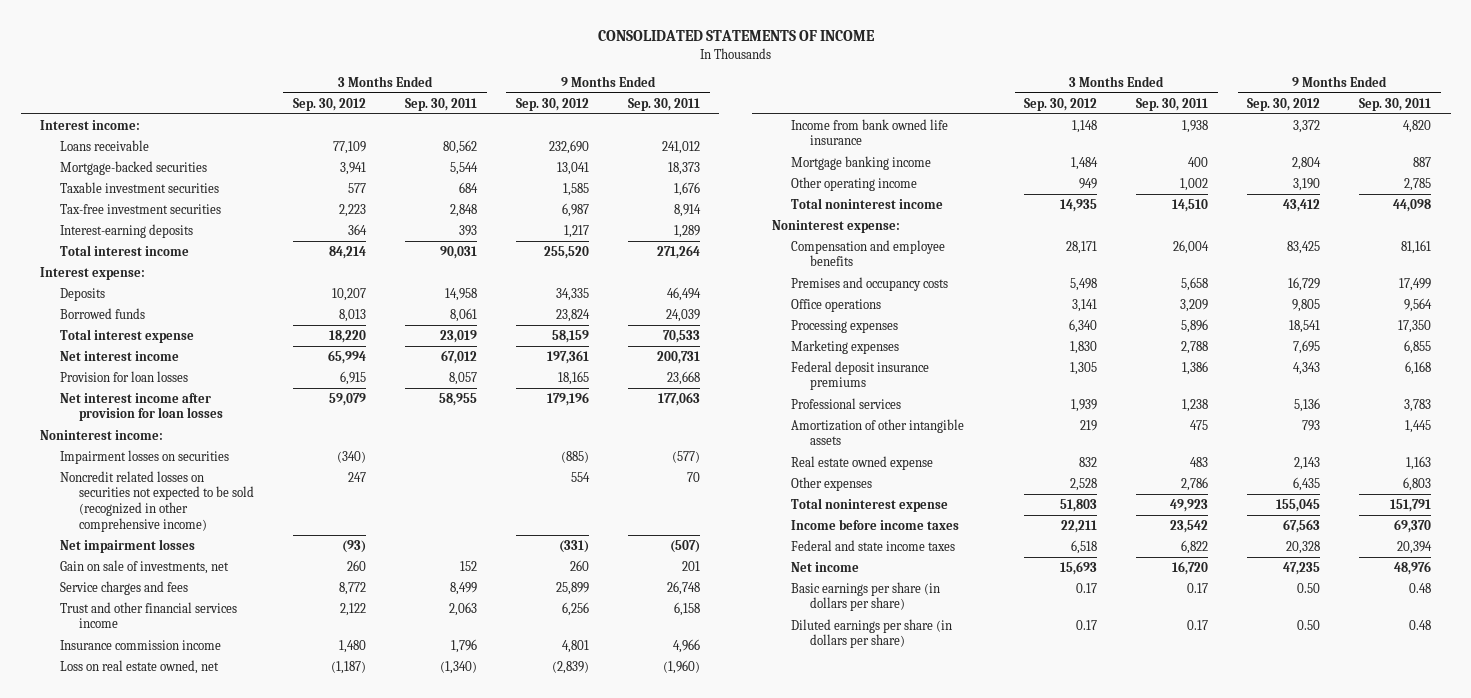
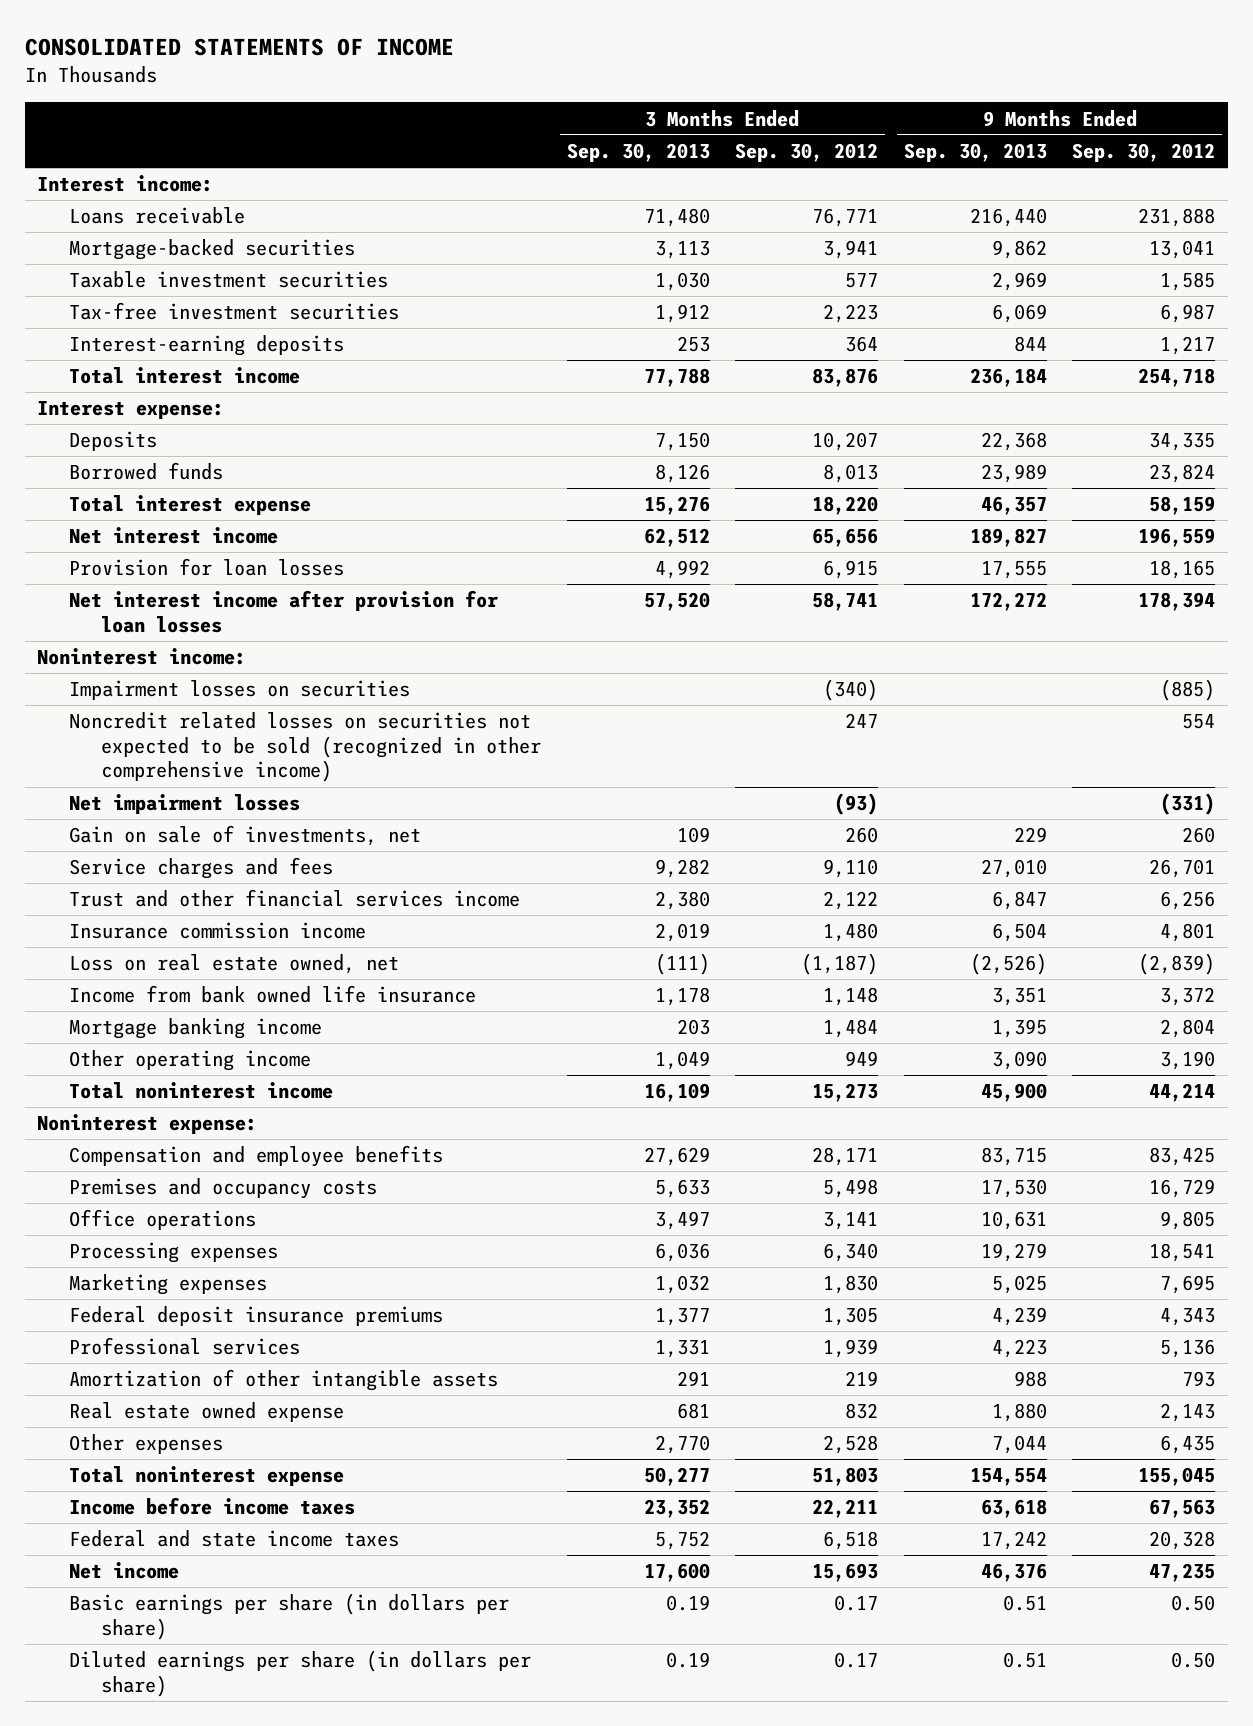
- | 3 Months Ended Sep. 30, 2012 | 3 Months Ended Sep. 30, 2011 | 9 Months Ended Sep. 30, 2012 | 9 Months Ended Sep. 30, 2011
+ | 3 Months Ended Sep. 30, 2013 | 3 Months Ended Sep. 30, 2012 | 9 Months Ended Sep. 30, 2013 | 9 Months Ended Sep. 30, 2012
- Loans receivable | 77,109 | 80,562 | 232,690 | 241,012
+ Loans receivable | 71,480 | 76,771 | 216,440 | 231,888
- Total interest income | 84,214 | 90,031 | 255,520 | 271,264
+ Total interest income | 77,788 | 83,876 | 236,184 | 254,718
- Net interest income | 65,994 | 67,012 | 197,361 | 200,731
+ Net interest income | 62,512 | 65,656 | 189,827 | 196,559
- Net interest income after provision for loan losses | 59,079 | 58,955 | 179,196 | 177,063
+ Net interest income after provision for loan losses | 57,520 | 58,741 | 172,272 | 178,394
- Service charges and fees | 8,772 | 8,499 | 25,899 | 26,748
+ Service charges and fees | 9,282 | 9,110 | 27,010 | 26,701
- Total noninterest income | 14,935 | 14,510 | 43,412 | 44,098
+ Total noninterest income | 16,109 | 15,273 | 45,900 | 44,214

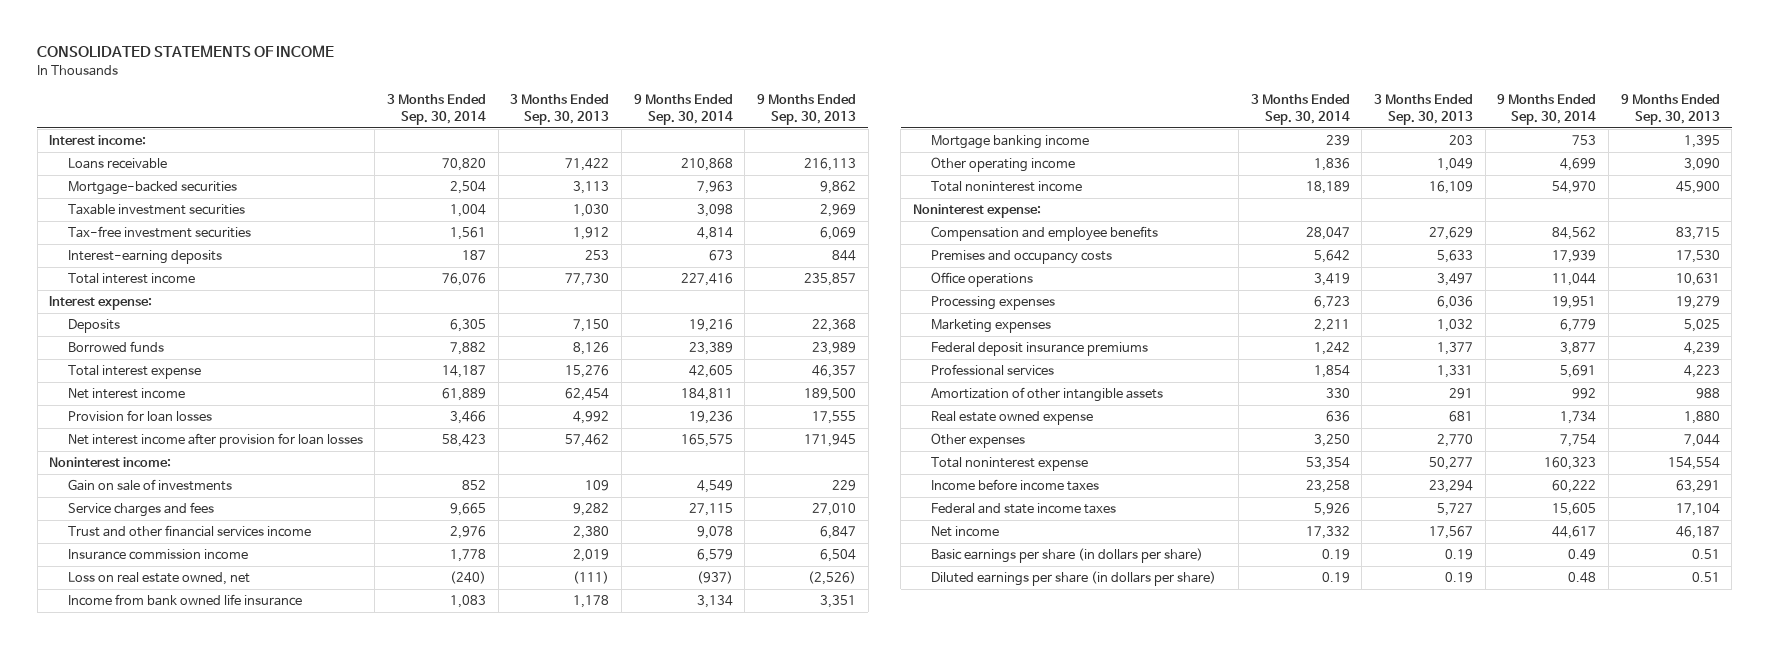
- | 3 Months Ended Sep. 30, 2013 | 3 Months Ended Sep. 30, 2012 | 9 Months Ended Sep. 30, 2013 | 9 Months Ended Sep. 30, 2012
+ | 3 Months Ended Sep. 30, 2014 | 3 Months Ended Sep. 30, 2013 | 9 Months Ended Sep. 30, 2014 | 9 Months Ended Sep. 30, 2013
- Loans receivable | 71,480 | 76,771 | 216,440 | 231,888
+ Loans receivable | 70,820 | 71,422 | 210,868 | 216,113
- Total interest income | 77,788 | 83,876 | 236,184 | 254,718
+ Total interest income | 76,076 | 77,730 | 227,416 | 235,857
- Net interest income | 62,512 | 65,656 | 189,827 | 196,559
+ Net interest income | 61,889 | 62,454 | 184,811 | 189,500
- Net interest income after provision for loan losses | 57,520 | 58,741 | 172,272 | 178,394
+ Net interest income after provision for loan losses | 58,423 | 57,462 | 165,575 | 171,945
- Impairment losses on securities | | (340) | | (885)
- Noncredit related losses on securities not expected to be sold (recognized in other comprehensive income) | | 247 | | 554
- Net impairment losses | | (93) | | (331)
- Gain on sale of investments, net | 109 | 260 | 229 | 260
+ Gain on sale of investments | 852 | 109 | 4,549 | 229
- Income before income taxes | 23,352 | 22,211 | 63,618 | 67,563
- Federal and state income taxes | 5,752 | 6,518 | 17,242 | 20,328
- Net income | 17,600 | 15,693 | 46,376 | 47,235
+ Income before income taxes | 23,258 | 23,294 | 60,222 | 63,291
+ Federal and state income taxes | 5,926 | 5,727 | 15,605 | 17,104
+ Net income | 17,332 | 17,567 | 44,617 | 46,187

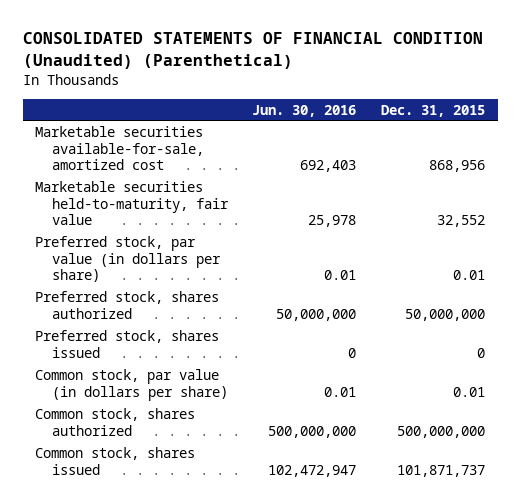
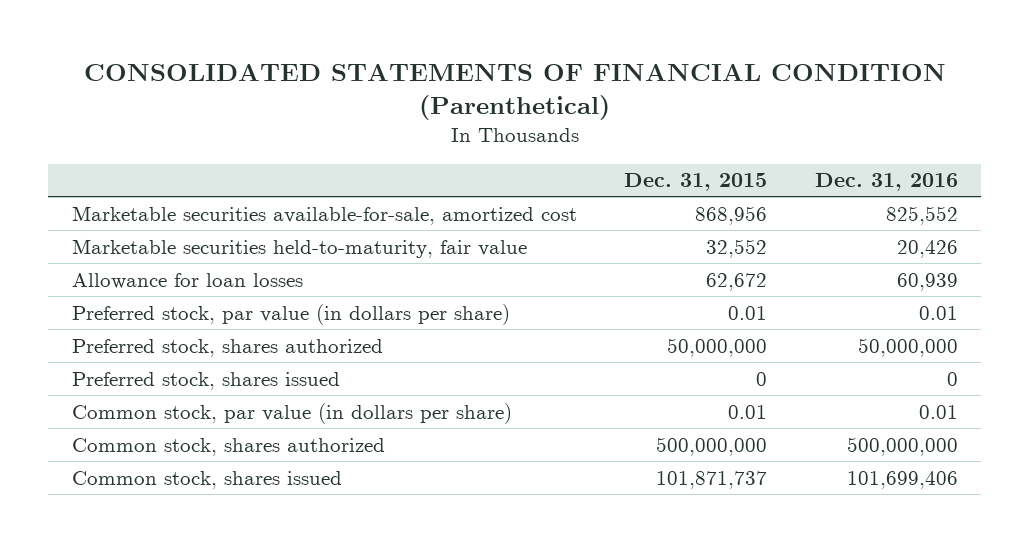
- CONSOLIDATED STATEMENTS OF FINANCIAL CONDITION (Unaudited) (Parenthetical)
+ CONSOLIDATED STATEMENTS OF FINANCIAL CONDITION (Parenthetical)
- | Jun. 30, 2016 | Dec. 31, 2015
+ | Dec. 31, 2015 | Dec. 31, 2016
+ Allowance for loan losses | 62,672 | 60,939

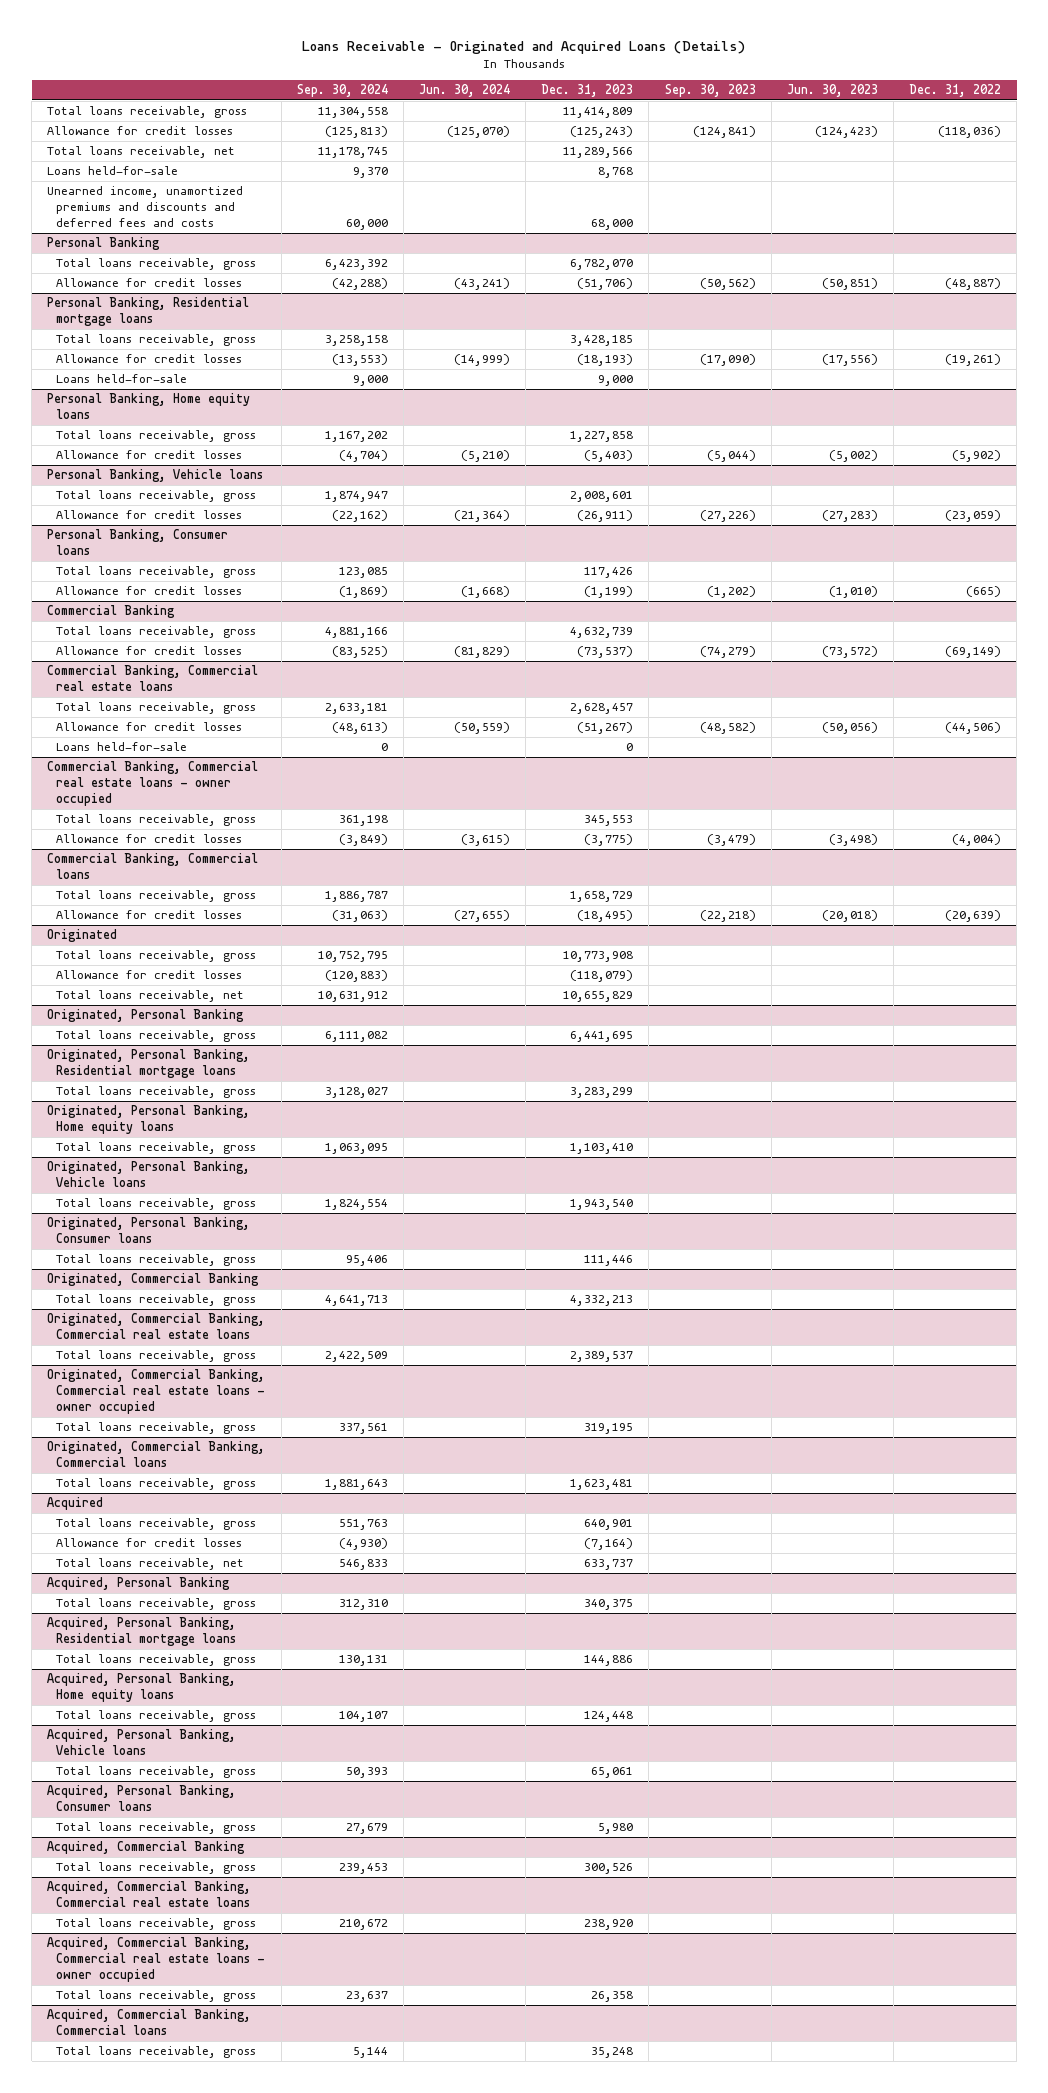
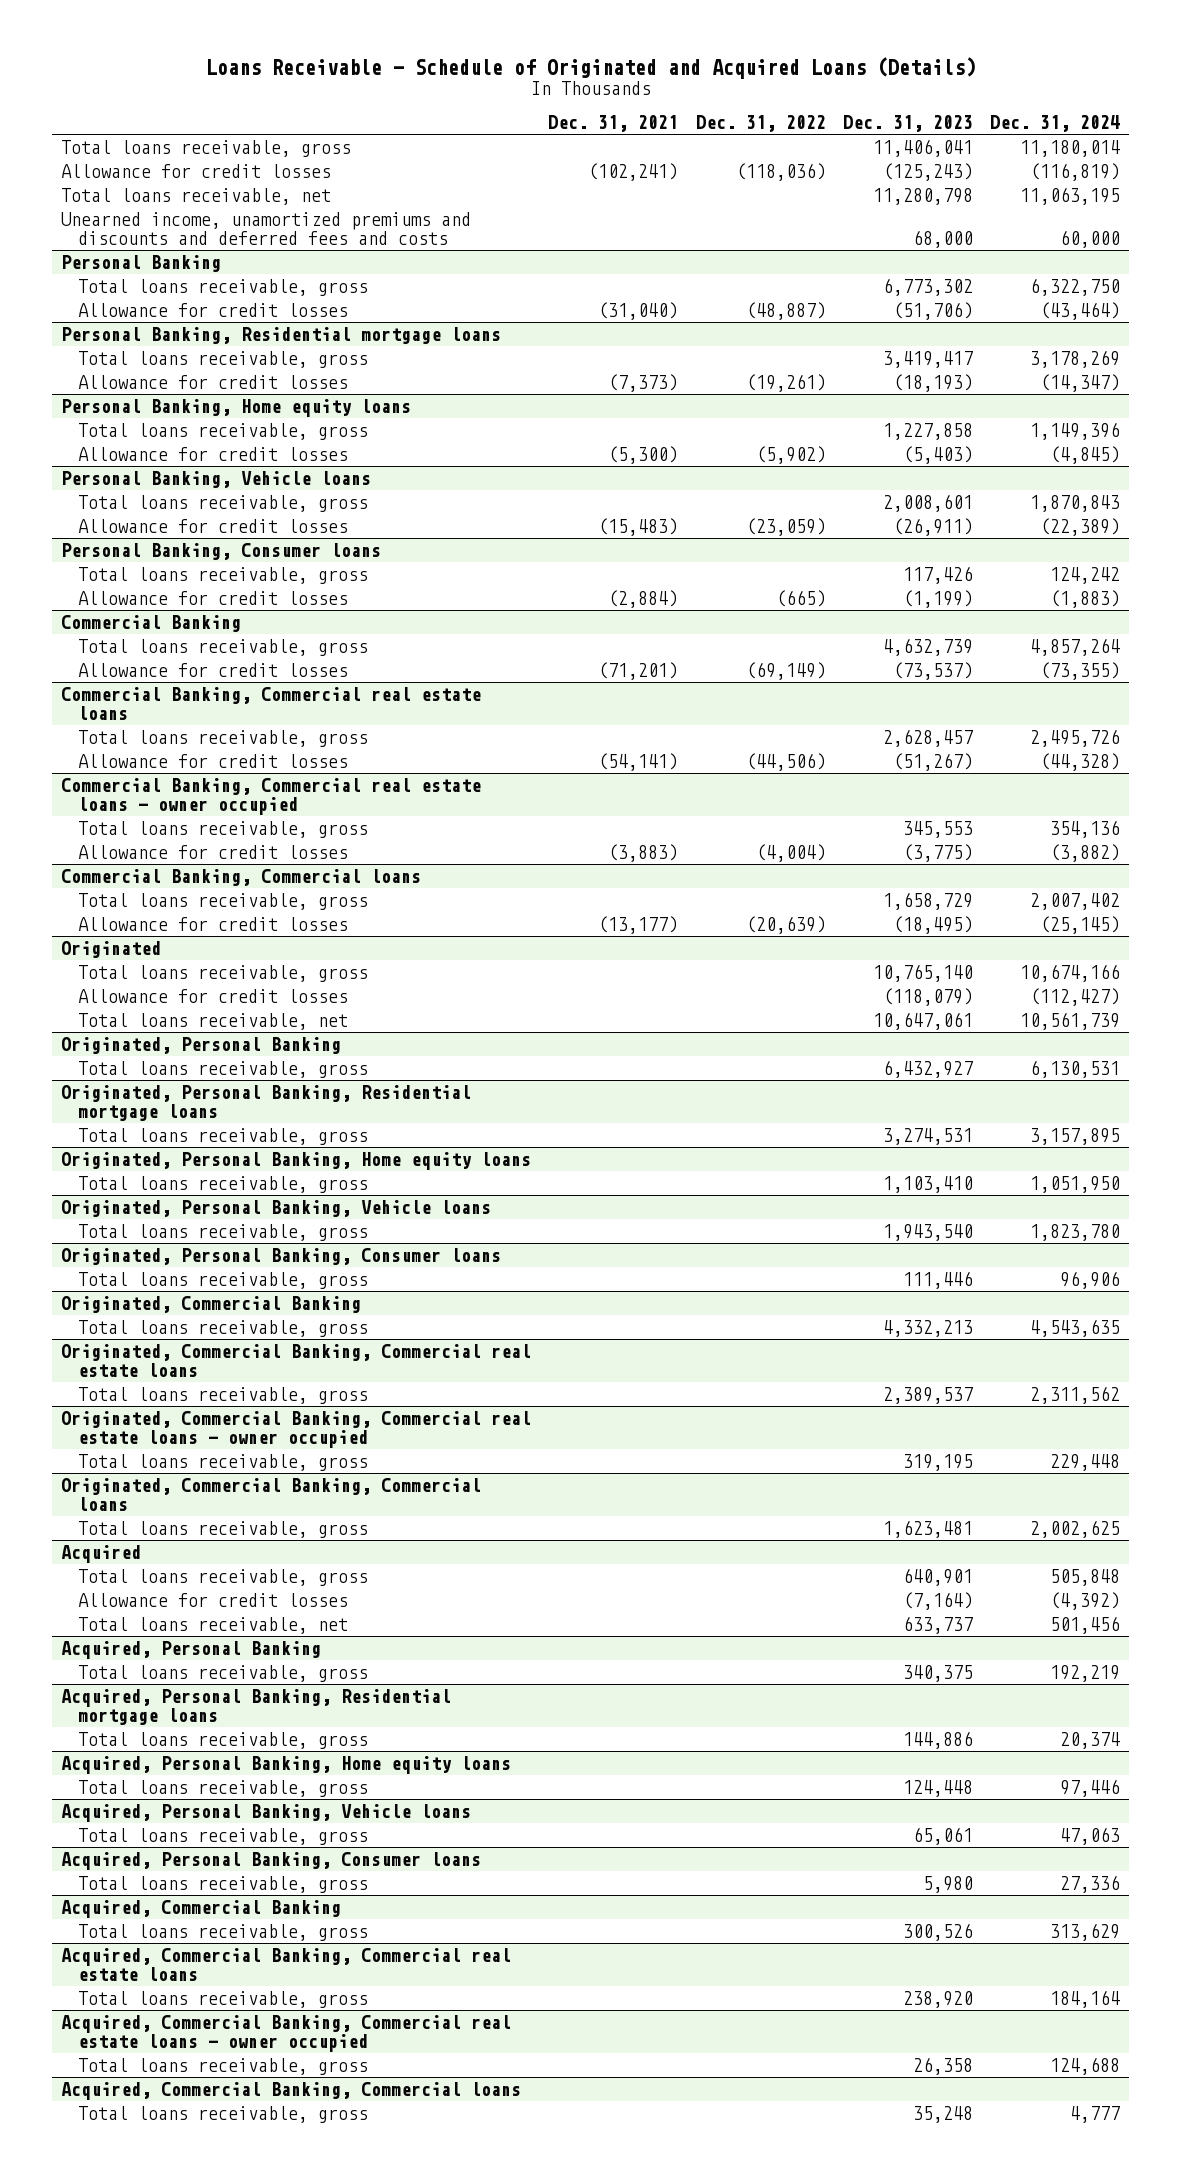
- Loans Receivable - Originated and Acquired Loans (Details)
+ Loans Receivable - Schedule of Originated and Acquired Loans (Details)
- | Sep. 30, 2024 | Jun. 30, 2024 | Dec. 31, 2023 | Sep. 30, 2023 | Jun. 30, 2023 | Dec. 31, 2022
+ | Dec. 31, 2021 | Dec. 31, 2022 | Dec. 31, 2023 | Dec. 31, 2024
- Total loans receivable, gross | 11,304,558 | | 11,414,809 | | |
+ Total loans receivable, gross | | | 11,406,041 | 11,180,014
- Total loans receivable, net | 11,178,745 | | 11,289,566 | | |
- Loans held-for-sale | 9,370 | | 8,768 | | |
+ Total loans receivable, net | | | 11,280,798 | 11,063,195
@ Personal Banking
- Total loans receivable, gross | 6,423,392 | | 6,782,070 | | |
+ Total loans receivable, gross | | | 6,773,302 | 6,322,750
@ Personal Banking, Residential mortgage loans
- Total loans receivable, gross | 3,258,158 | | 3,428,185 | | |
+ Total loans receivable, gross | | | 3,419,417 | 3,178,269
- Loans held-for-sale | 9,000 | | 9,000 | | |
@ Commercial Banking, Commercial real estate loans
- Loans held-for-sale | 0 | | 0 | | |
@ Originated
- Total loans receivable, gross | 10,752,795 | | 10,773,908 | | |
+ Total loans receivable, gross | | | 10,765,140 | 10,674,166
- Total loans receivable, net | 10,631,912 | | 10,655,829 | | |
+ Total loans receivable, net | | | 10,647,061 | 10,561,739
@ Originated, Personal Banking
- Total loans receivable, gross | 6,111,082 | | 6,441,695 | | |
+ Total loans receivable, gross | | | 6,432,927 | 6,130,531
@ Originated, Personal Banking, Residential mortgage loans
- Total loans receivable, gross | 3,128,027 | | 3,283,299 | | |
+ Total loans receivable, gross | | | 3,274,531 | 3,157,895

